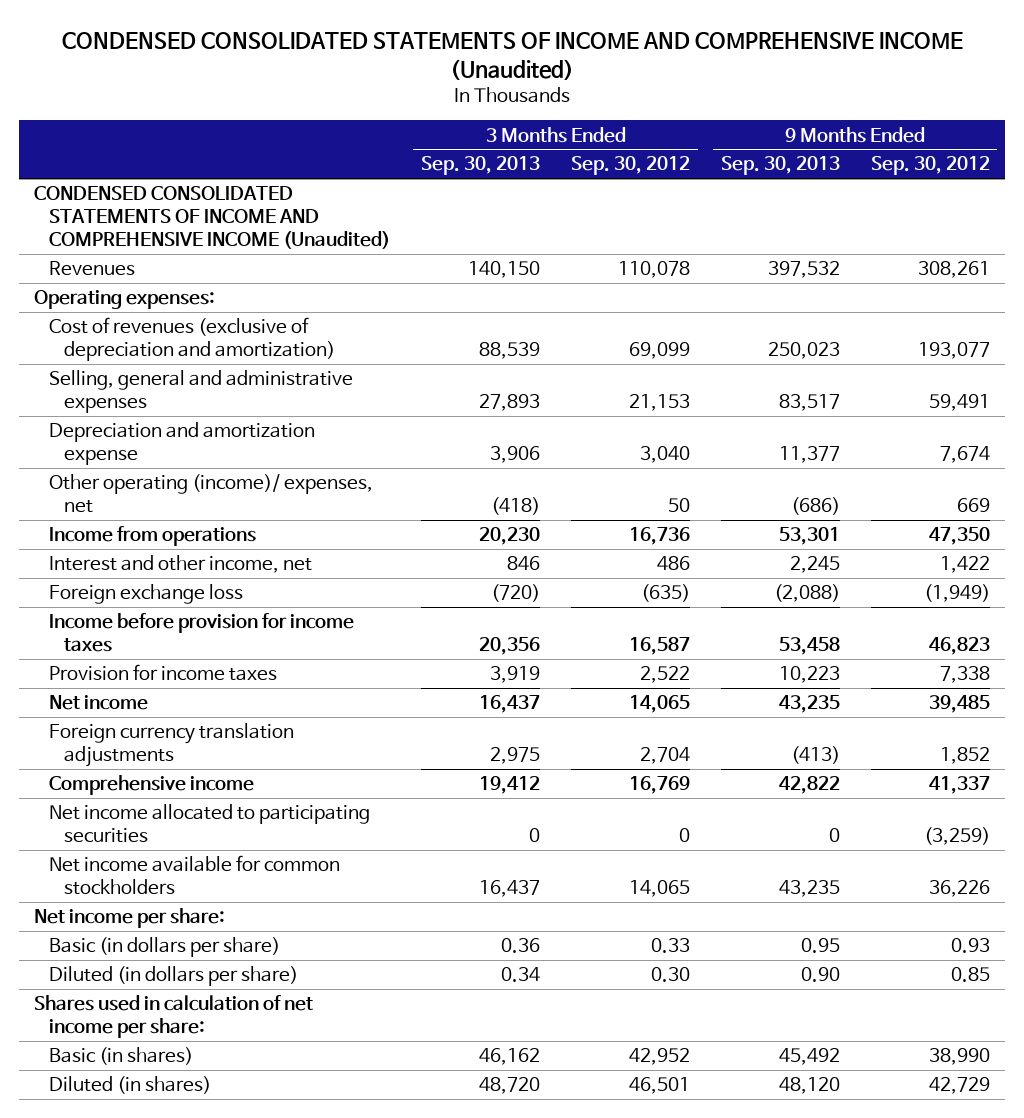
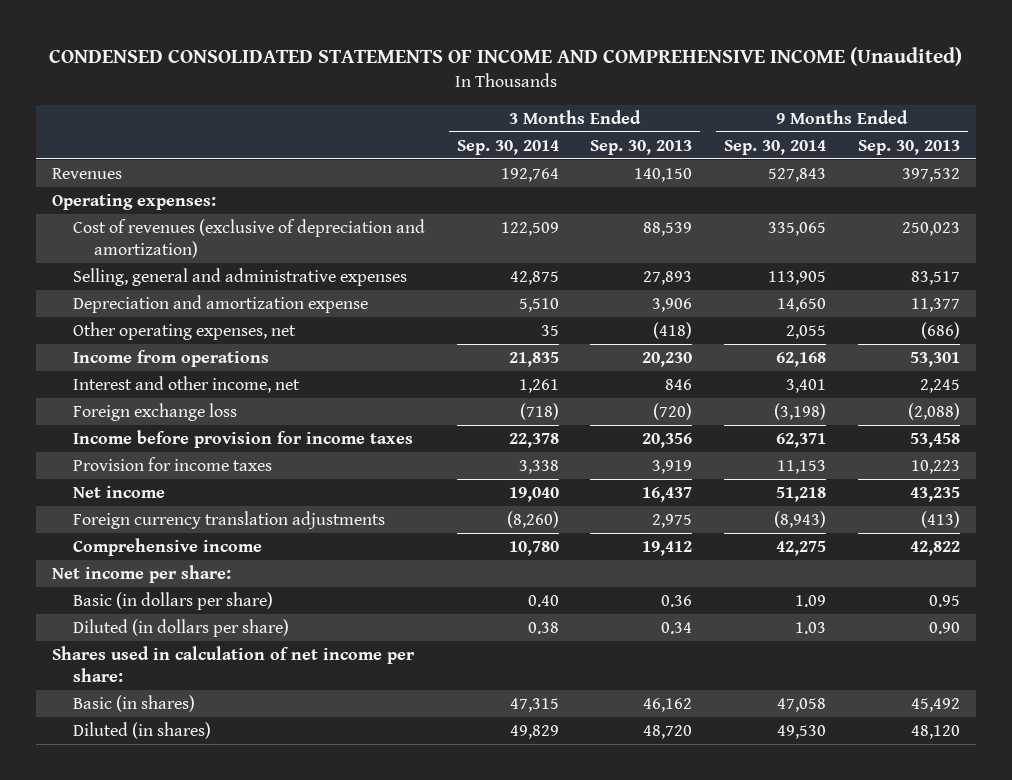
- | 3 Months Ended Sep. 30, 2013 | 3 Months Ended Sep. 30, 2012 | 9 Months Ended Sep. 30, 2013 | 9 Months Ended Sep. 30, 2012
+ | 3 Months Ended Sep. 30, 2014 | 3 Months Ended Sep. 30, 2013 | 9 Months Ended Sep. 30, 2014 | 9 Months Ended Sep. 30, 2013
- CONDENSED CONSOLIDATED STATEMENTS OF INCOME AND COMPREHENSIVE INCOME (Unaudited)
- Other operating (income)/ expenses, net | (418) | 50 | (686) | 669
+ Other operating expenses, net | 35 | (418) | 2,055 | (686)
- Net income allocated to participating securities | 0 | 0 | 0 | (3,259)
- Net income available for common stockholders | 16,437 | 14,065 | 43,235 | 36,226

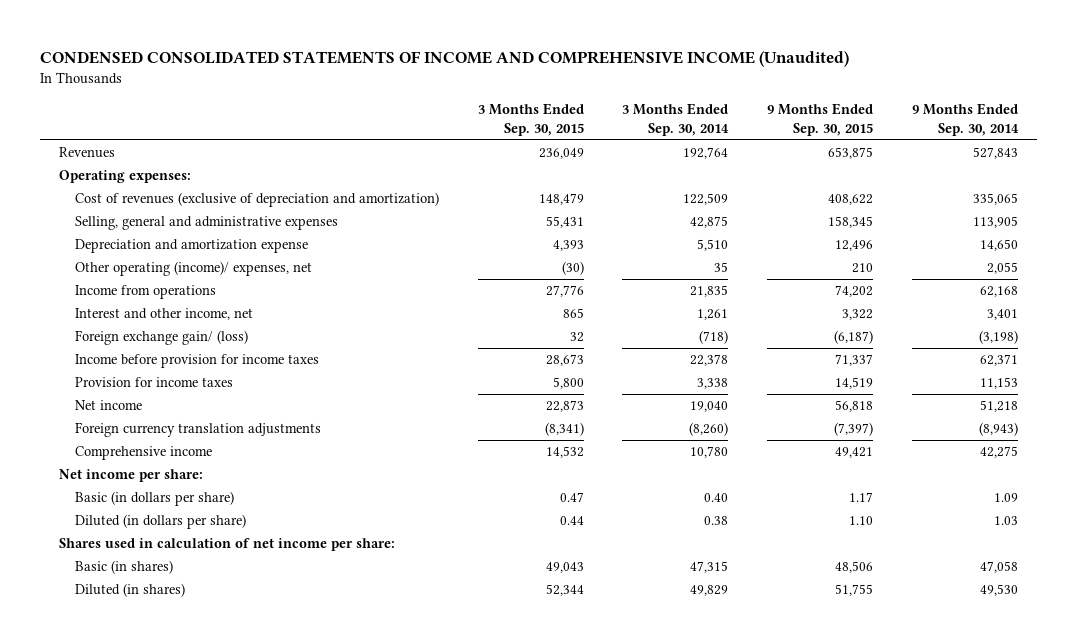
- | 3 Months Ended Sep. 30, 2014 | 3 Months Ended Sep. 30, 2013 | 9 Months Ended Sep. 30, 2014 | 9 Months Ended Sep. 30, 2013
+ | 3 Months Ended Sep. 30, 2015 | 3 Months Ended Sep. 30, 2014 | 9 Months Ended Sep. 30, 2015 | 9 Months Ended Sep. 30, 2014
- Other operating expenses, net | 35 | (418) | 2,055 | (686)
+ Other operating (income)/ expenses, net | (30) | 35 | 210 | 2,055
- Foreign exchange loss | (718) | (720) | (3,198) | (2,088)
+ Foreign exchange gain/ (loss) | 32 | (718) | (6,187) | (3,198)

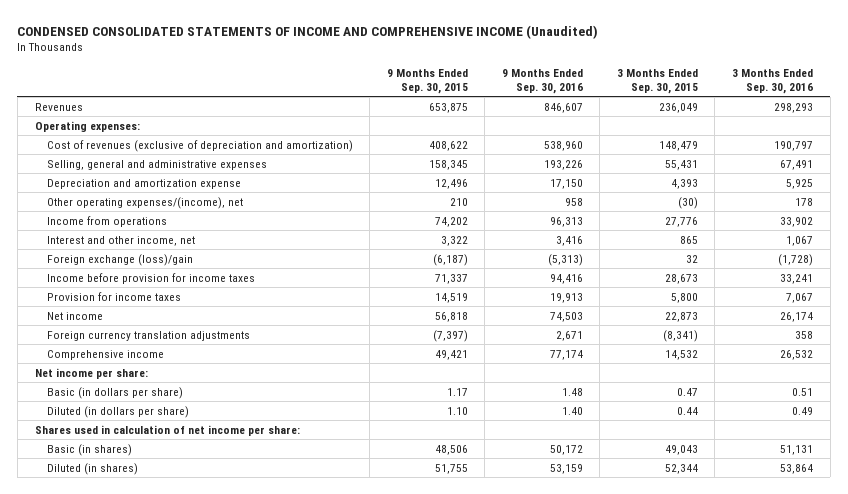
- | 3 Months Ended Sep. 30, 2015 | 3 Months Ended Sep. 30, 2014 | 9 Months Ended Sep. 30, 2015 | 9 Months Ended Sep. 30, 2014
+ | 9 Months Ended Sep. 30, 2015 | 9 Months Ended Sep. 30, 2016 | 3 Months Ended Sep. 30, 2015 | 3 Months Ended Sep. 30, 2016
- Other operating (income)/ expenses, net | (30) | 35 | 210 | 2,055
+ Other operating expenses/(income), net | 210 | 958 | (30) | 178
- Foreign exchange gain/ (loss) | 32 | (718) | (6,187) | (3,198)
+ Foreign exchange (loss)/gain | (6,187) | (5,313) | 32 | (1,728)

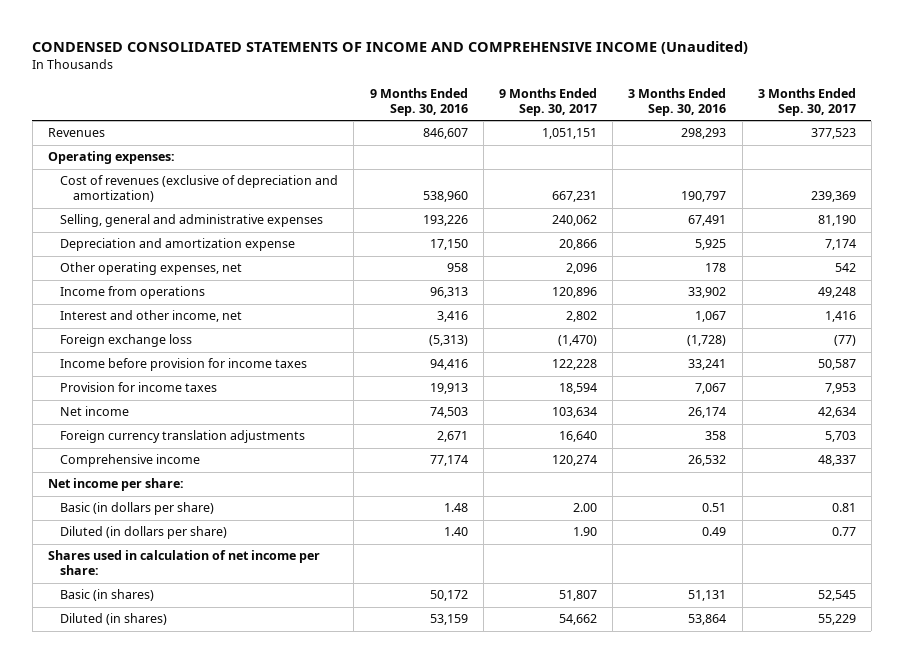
- | 9 Months Ended Sep. 30, 2015 | 9 Months Ended Sep. 30, 2016 | 3 Months Ended Sep. 30, 2015 | 3 Months Ended Sep. 30, 2016
+ | 9 Months Ended Sep. 30, 2016 | 9 Months Ended Sep. 30, 2017 | 3 Months Ended Sep. 30, 2016 | 3 Months Ended Sep. 30, 2017
- Other operating expenses/(income), net | 210 | 958 | (30) | 178
+ Other operating expenses, net | 958 | 2,096 | 178 | 542
- Foreign exchange (loss)/gain | (6,187) | (5,313) | 32 | (1,728)
+ Foreign exchange loss | (5,313) | (1,470) | (1,728) | (77)

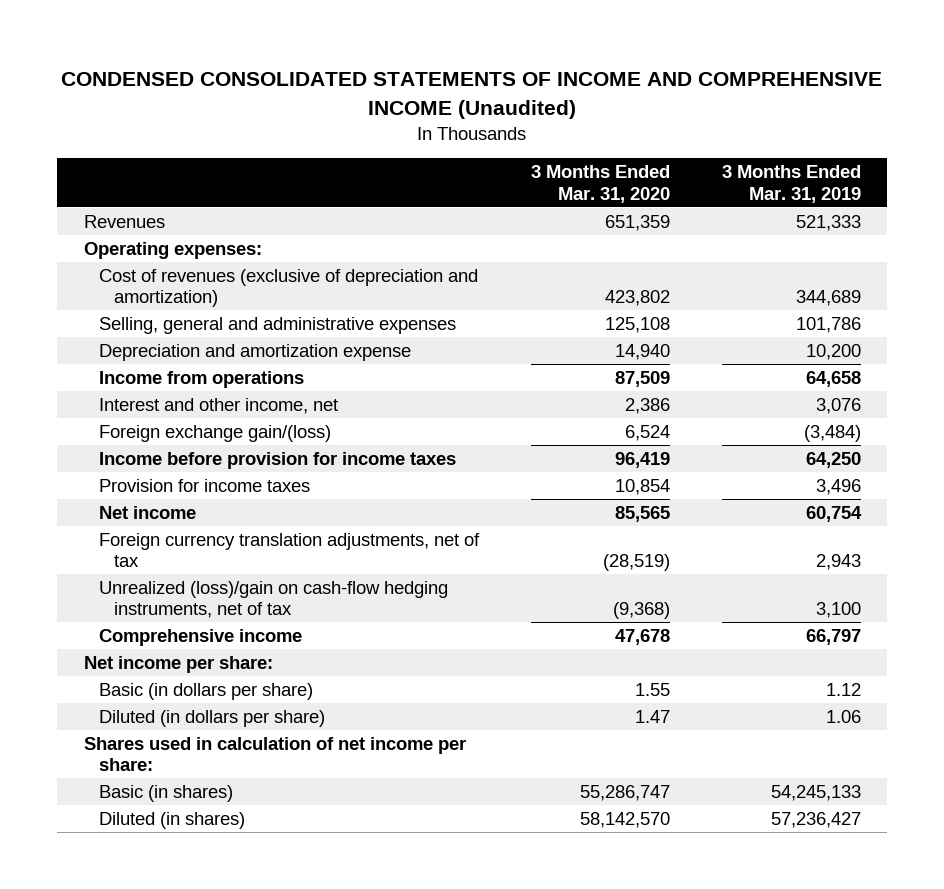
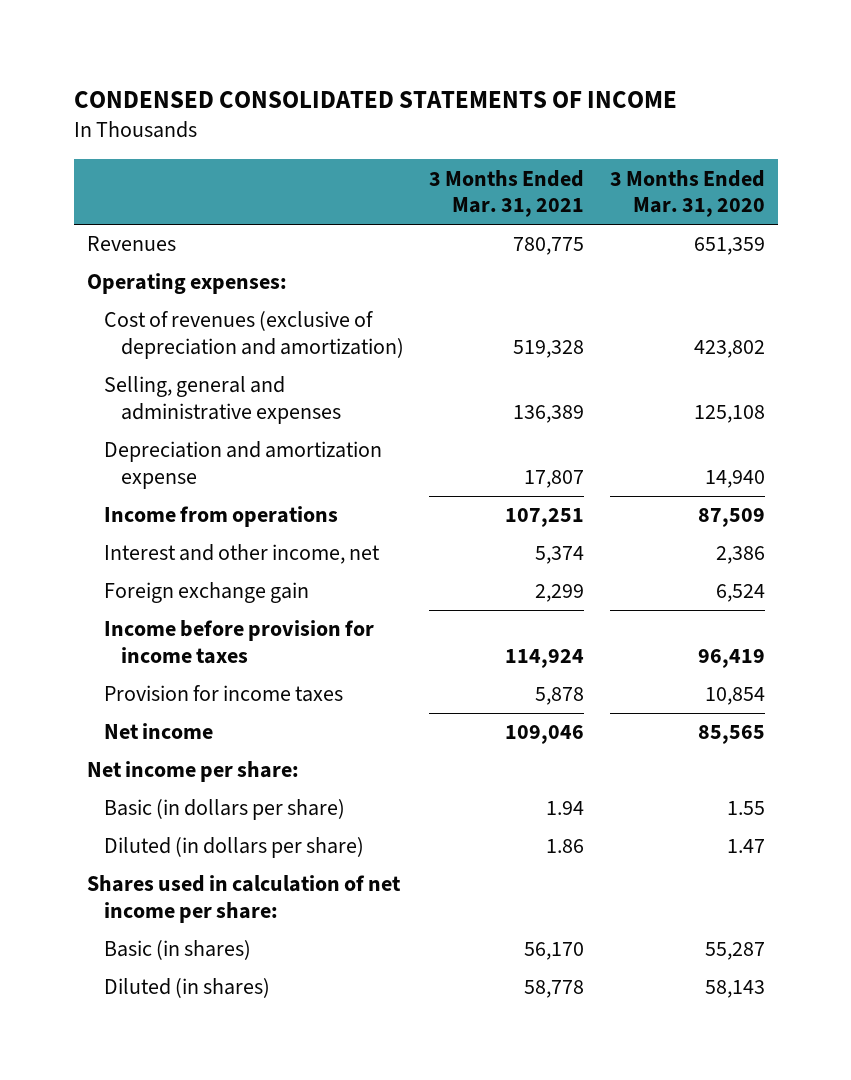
- CONDENSED CONSOLIDATED STATEMENTS OF INCOME AND COMPREHENSIVE INCOME (Unaudited)
+ CONDENSED CONSOLIDATED STATEMENTS OF INCOME
- | 3 Months Ended Mar. 31, 2020 | 3 Months Ended Mar. 31, 2019
+ | 3 Months Ended Mar. 31, 2021 | 3 Months Ended Mar. 31, 2020
- Foreign exchange gain/(loss) | 6,524 | (3,484)
+ Foreign exchange gain | 2,299 | 6,524
- Foreign currency translation adjustments, net of tax | (28,519) | 2,943
- Unrealized (loss)/gain on cash-flow hedging instruments, net of tax | (9,368) | 3,100
- Comprehensive income | 47,678 | 66,797
- Basic (in shares) | 55,286,747 | 54,245,133
- Diluted (in shares) | 58,142,570 | 57,236,427
+ Basic (in shares) | 56,170 | 55,287
+ Diluted (in shares) | 58,778 | 58,143

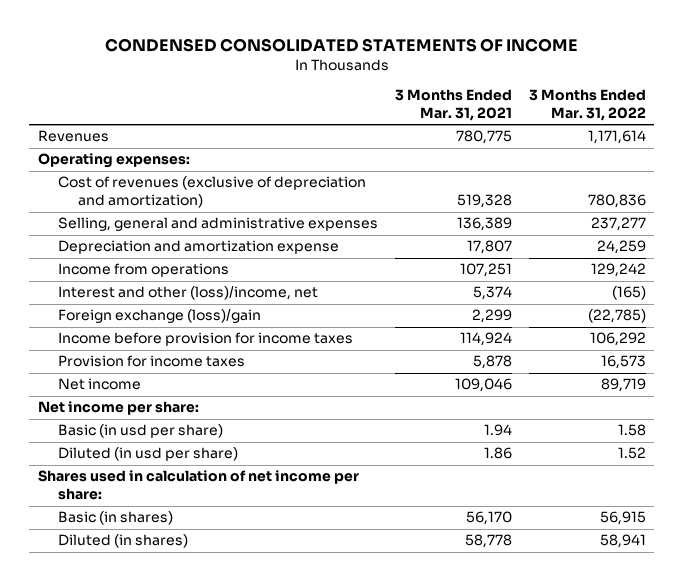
- | 3 Months Ended Mar. 31, 2021 | 3 Months Ended Mar. 31, 2020
+ | 3 Months Ended Mar. 31, 2021 | 3 Months Ended Mar. 31, 2022
- Interest and other income, net | 5,374 | 2,386
- Foreign exchange gain | 2,299 | 6,524
+ Interest and other (loss)/income, net | 5,374 | (165)
+ Foreign exchange (loss)/gain | 2,299 | (22,785)
- Basic (in dollars per share) | 1.94 | 1.55
- Diluted (in dollars per share) | 1.86 | 1.47
+ Basic (in usd per share) | 1.94 | 1.58
+ Diluted (in usd per share) | 1.86 | 1.52

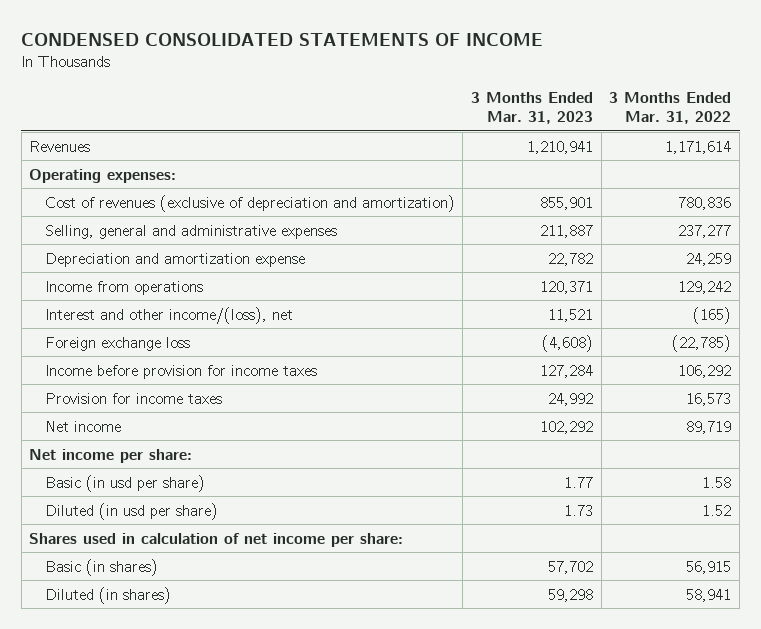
- | 3 Months Ended Mar. 31, 2021 | 3 Months Ended Mar. 31, 2022
+ | 3 Months Ended Mar. 31, 2023 | 3 Months Ended Mar. 31, 2022
- Interest and other (loss)/income, net | 5,374 | (165)
- Foreign exchange (loss)/gain | 2,299 | (22,785)
+ Interest and other income/(loss), net | 11,521 | (165)
+ Foreign exchange loss | (4,608) | (22,785)

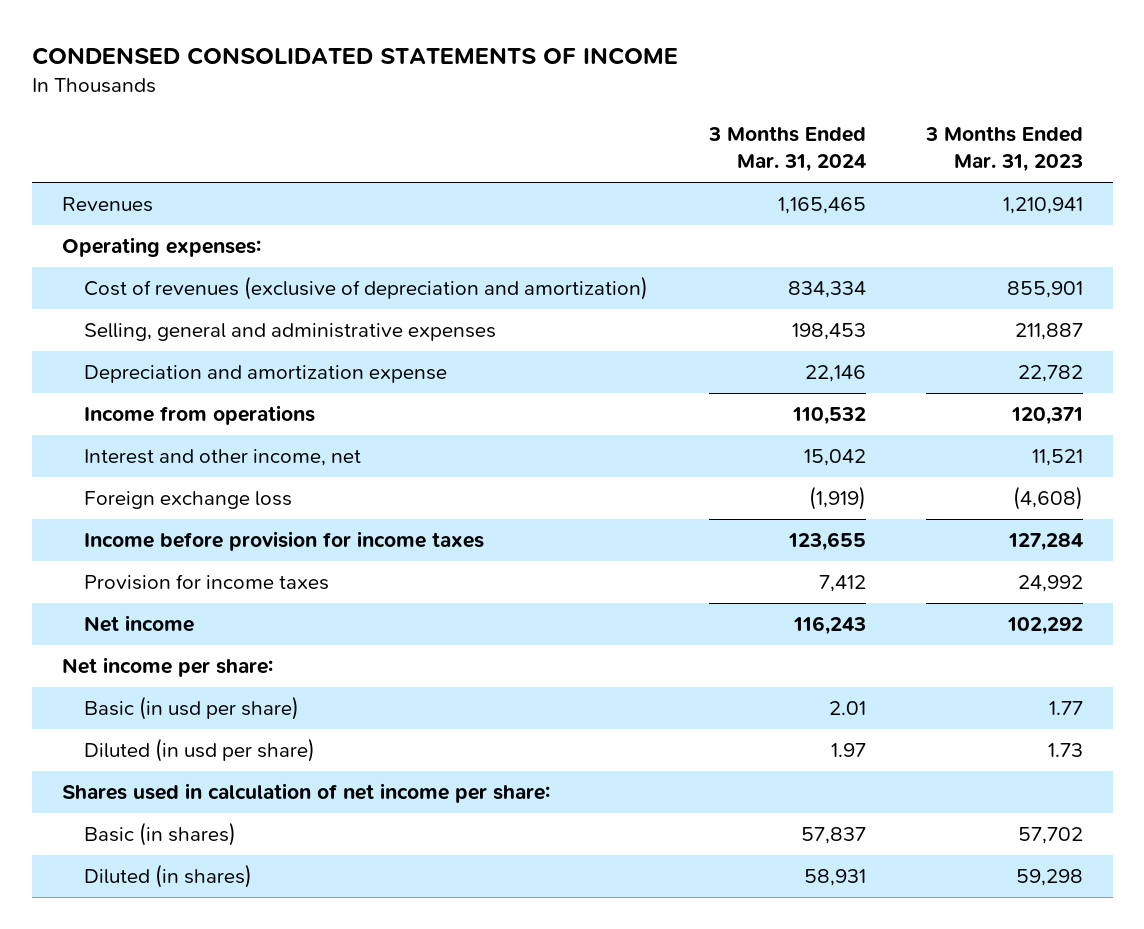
- | 3 Months Ended Mar. 31, 2023 | 3 Months Ended Mar. 31, 2022
+ | 3 Months Ended Mar. 31, 2024 | 3 Months Ended Mar. 31, 2023
- Interest and other income/(loss), net | 11,521 | (165)
+ Interest and other income, net | 15,042 | 11,521

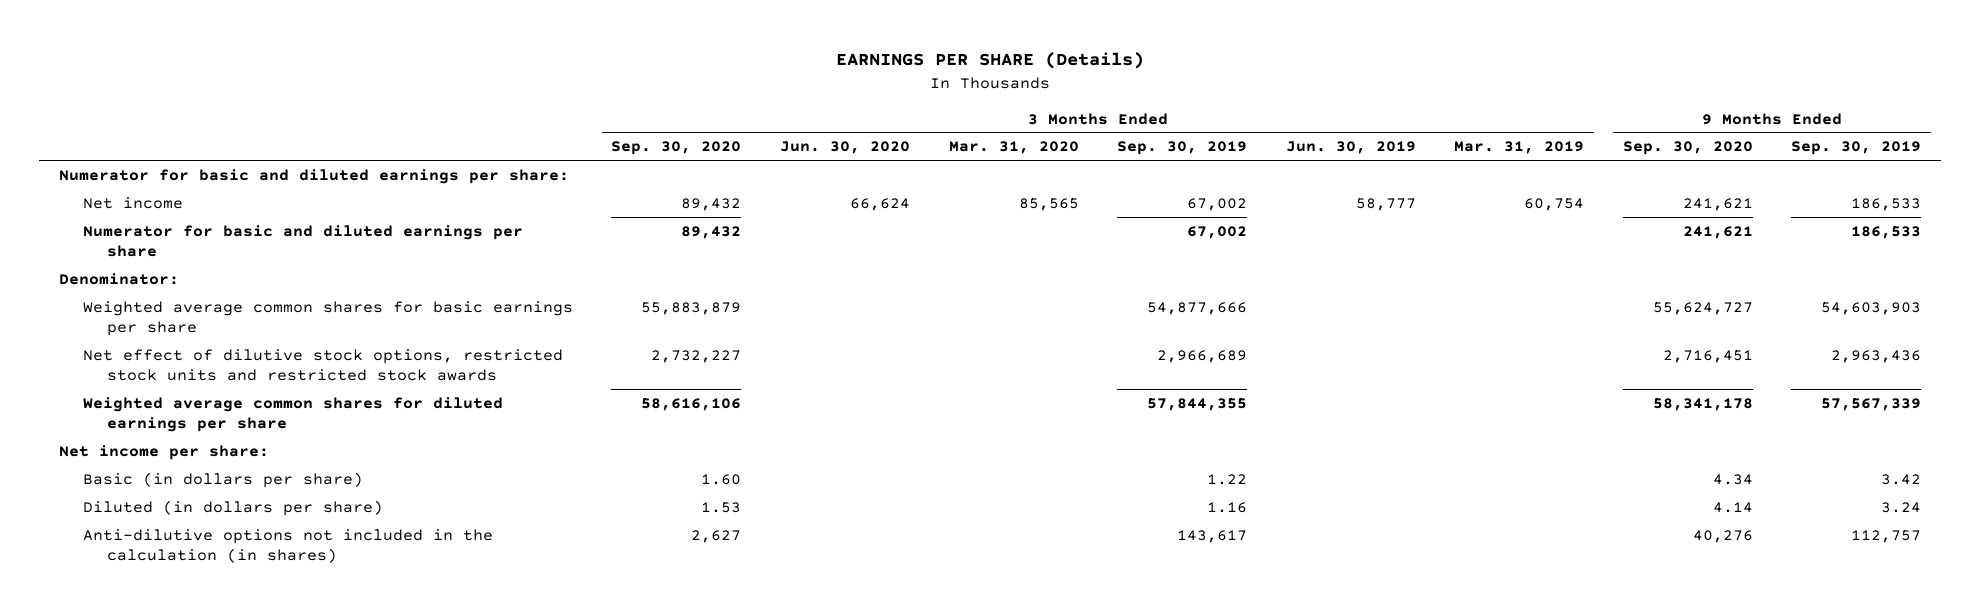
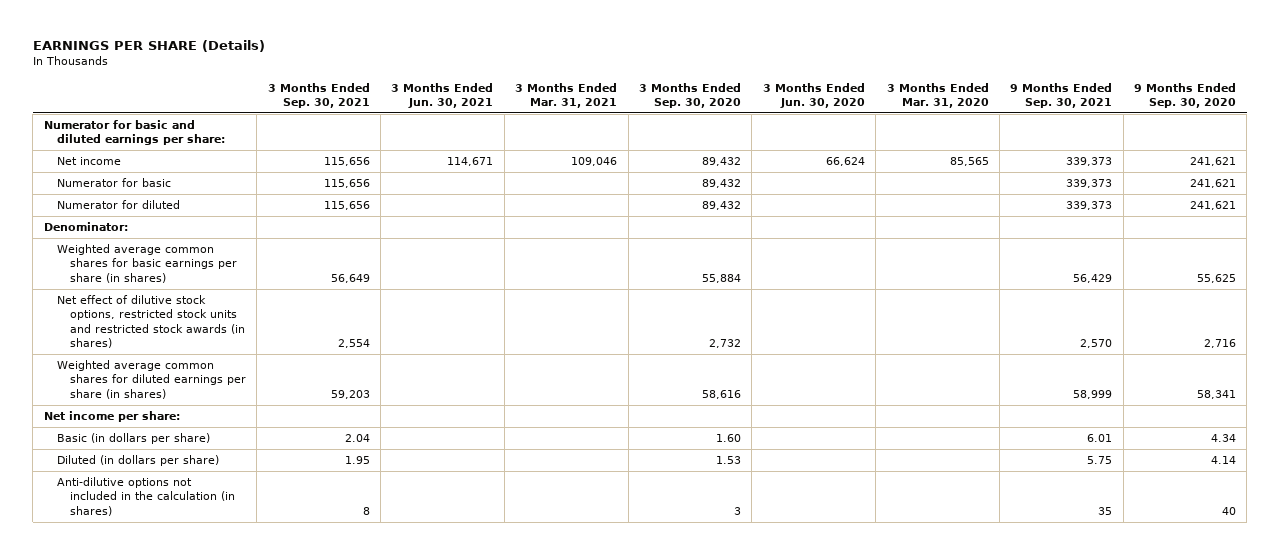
- | 3 Months Ended Sep. 30, 2020 | 3 Months Ended Jun. 30, 2020 | 3 Months Ended Mar. 31, 2020 | 3 Months Ended Sep. 30, 2019 | 3 Months Ended Jun. 30, 2019 | 3 Months Ended Mar. 31, 2019 | 9 Months Ended Sep. 30, 2020 | 9 Months Ended Sep. 30, 2019
+ | 3 Months Ended Sep. 30, 2021 | 3 Months Ended Jun. 30, 2021 | 3 Months Ended Mar. 31, 2021 | 3 Months Ended Sep. 30, 2020 | 3 Months Ended Jun. 30, 2020 | 3 Months Ended Mar. 31, 2020 | 9 Months Ended Sep. 30, 2021 | 9 Months Ended Sep. 30, 2020
- Numerator for basic and diluted earnings per share | 89,432 | | | 67,002 | | | 241,621 | 186,533
+ Numerator for basic | 115,656 | | | 89,432 | | | 339,373 | 241,621
+ Numerator for diluted | 115,656 | | | 89,432 | | | 339,373 | 241,621
- Weighted average common shares for basic earnings per share | 55,883,879 | | | 54,877,666 | | | 55,624,727 | 54,603,903
- Net effect of dilutive stock options, restricted stock units and restricted stock awards | 2,732,227 | | | 2,966,689 | | | 2,716,451 | 2,963,436
- Weighted average common shares for diluted earnings per share | 58,616,106 | | | 57,844,355 | | | 58,341,178 | 57,567,339
+ Weighted average common shares for basic earnings per share (in shares) | 56,649 | | | 55,884 | | | 56,429 | 55,625
+ Net effect of dilutive stock options, restricted stock units and restricted stock awards (in shares) | 2,554 | | | 2,732 | | | 2,570 | 2,716
+ Weighted average common shares for diluted earnings per share (in shares) | 59,203 | | | 58,616 | | | 58,999 | 58,341
- Anti-dilutive options not included in the calculation (in shares) | 2,627 | | | 143,617 | | | 40,276 | 112,757
+ Anti-dilutive options not included in the calculation (in shares) | 8 | | | 3 | | | 35 | 40

